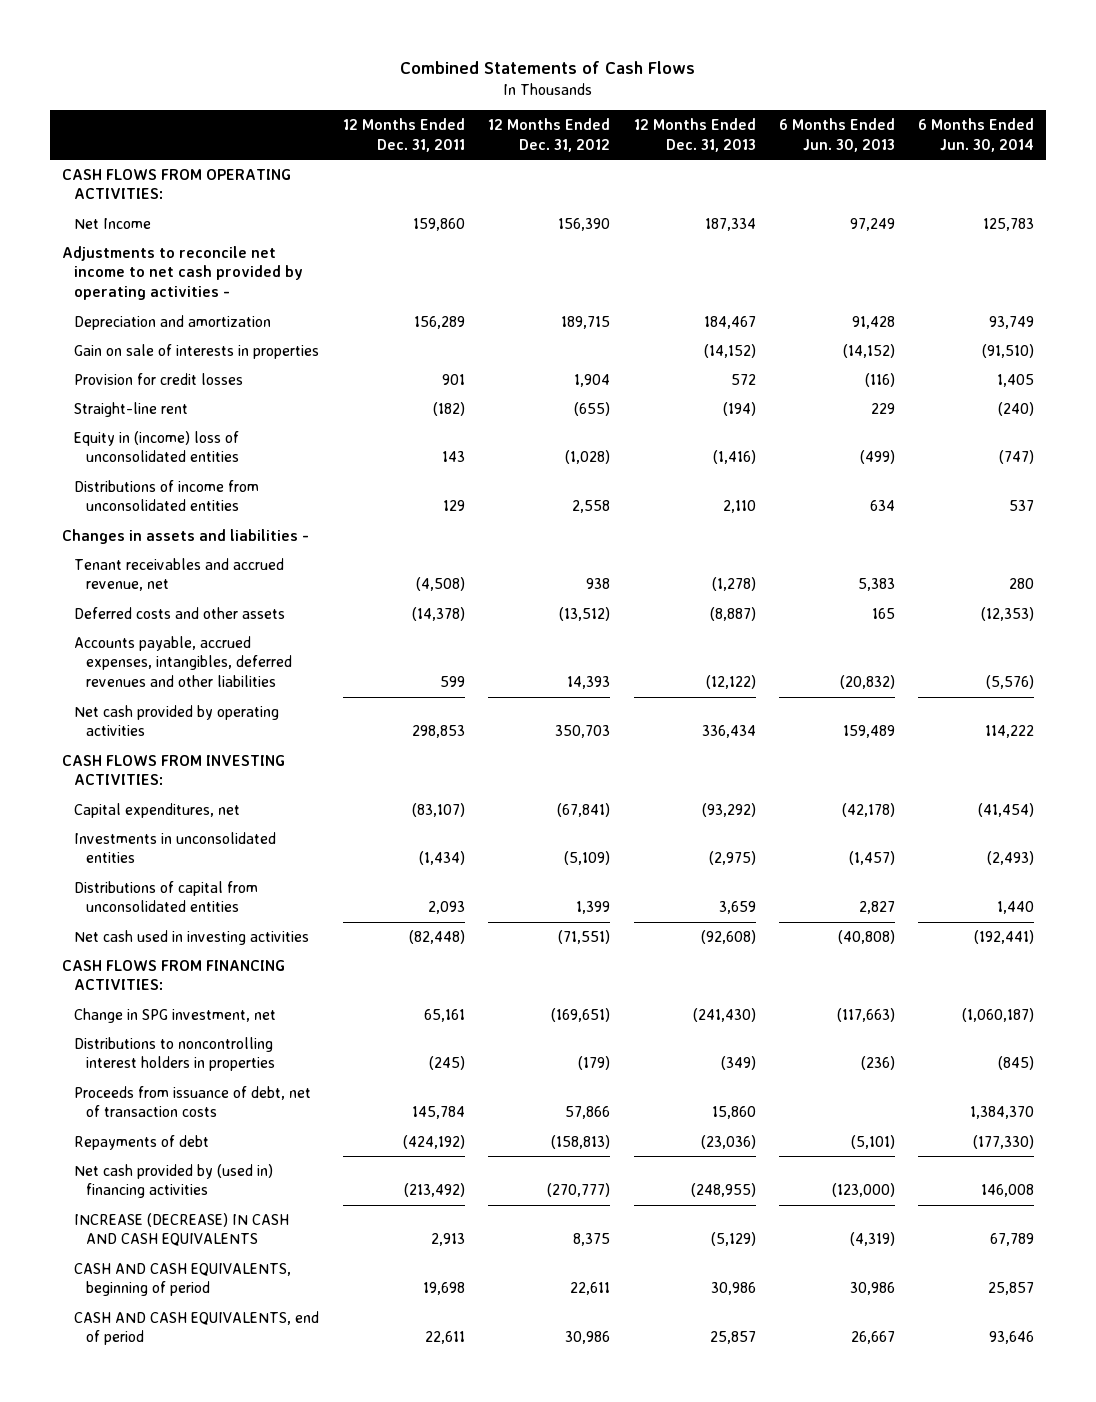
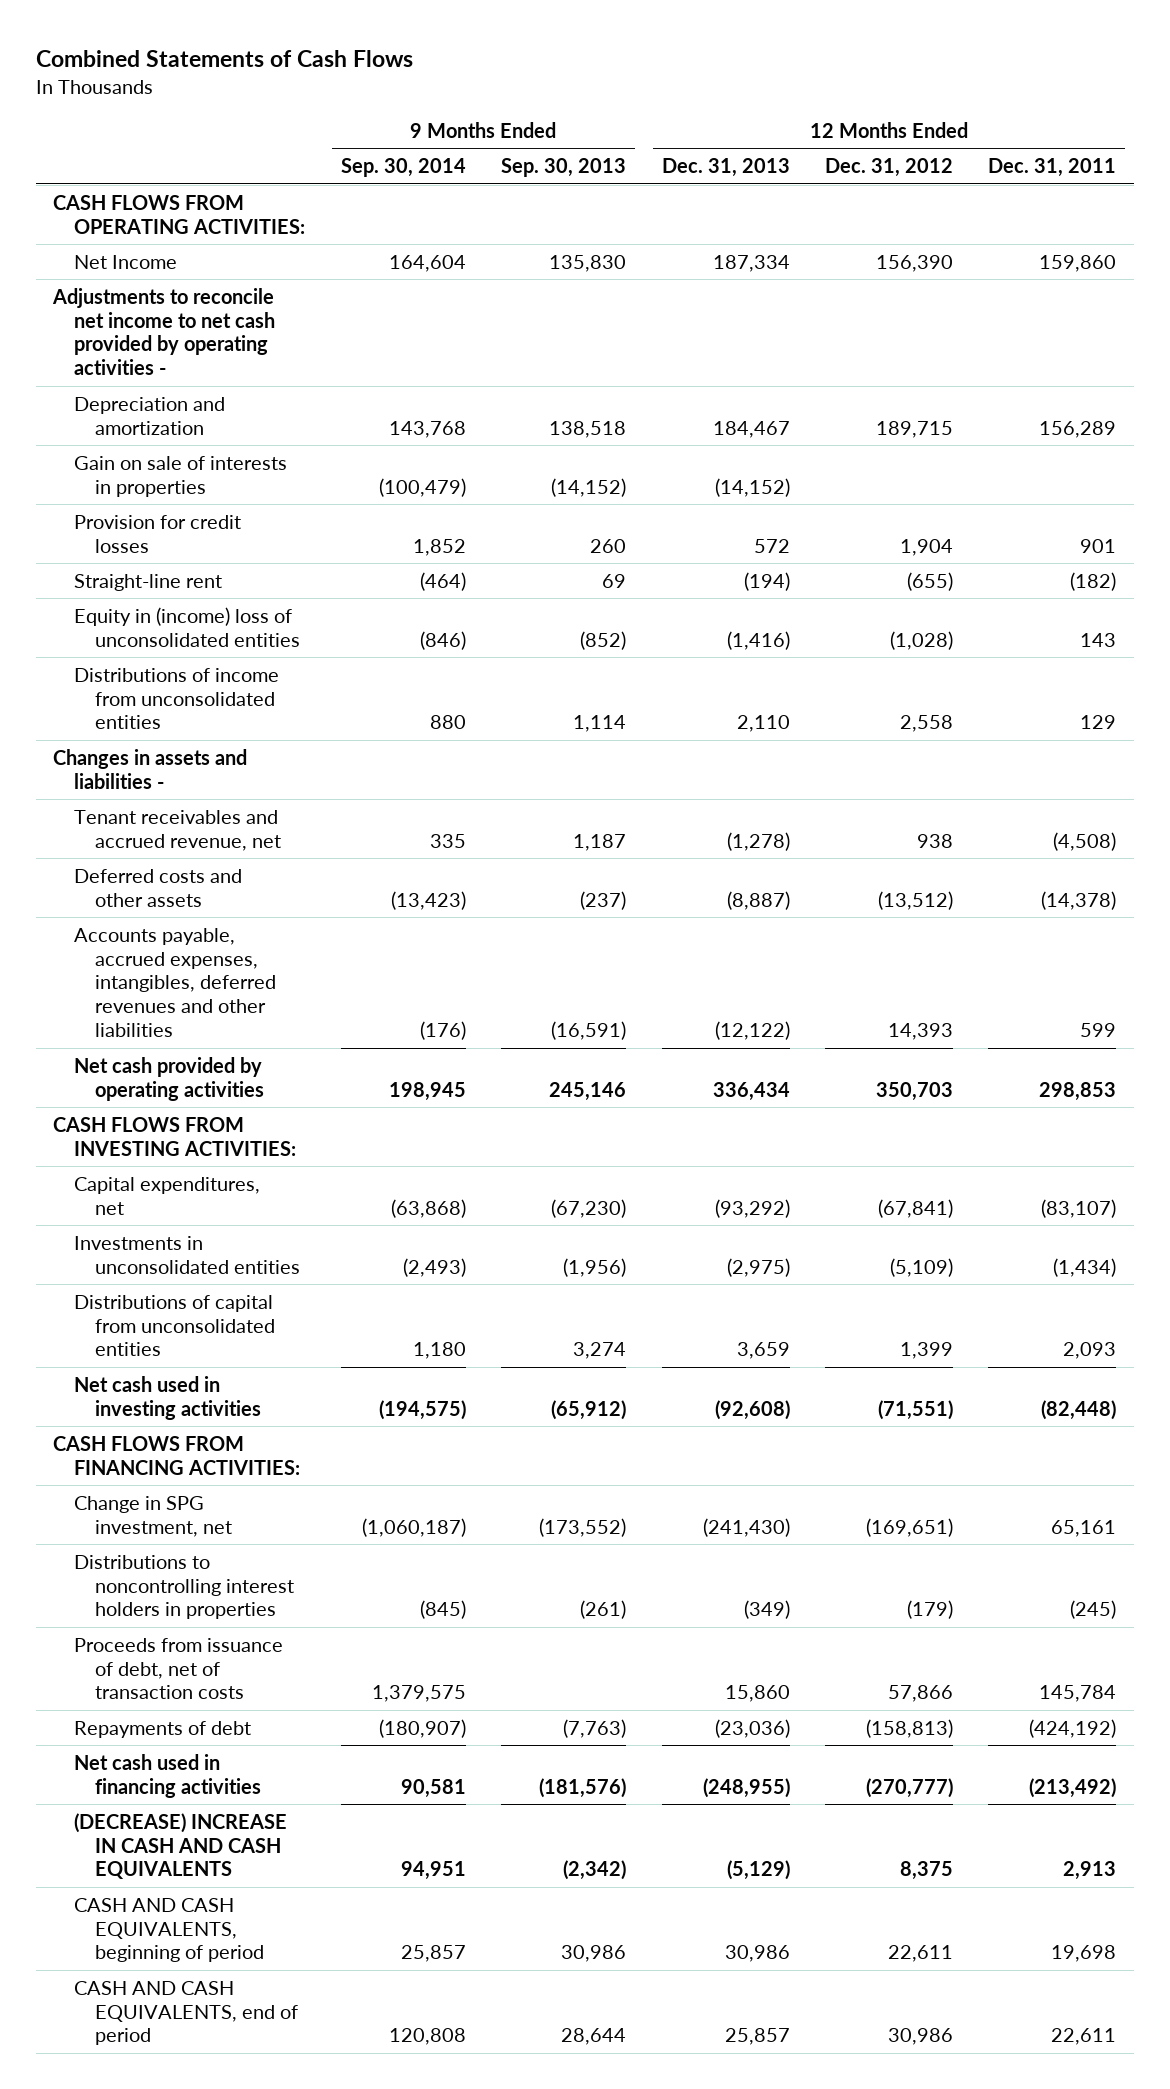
- | 12 Months Ended Dec. 31, 2011 | 12 Months Ended Dec. 31, 2012 | 12 Months Ended Dec. 31, 2013 | 6 Months Ended Jun. 30, 2013 | 6 Months Ended Jun. 30, 2014
+ | 9 Months Ended Sep. 30, 2014 | 9 Months Ended Sep. 30, 2013 | 12 Months Ended Dec. 31, 2013 | 12 Months Ended Dec. 31, 2012 | 12 Months Ended Dec. 31, 2011
- Net cash provided by (used in) financing activities | (213,492) | (270,777) | (248,955) | (123,000) | 146,008
- INCREASE (DECREASE) IN CASH AND CASH EQUIVALENTS | 2,913 | 8,375 | (5,129) | (4,319) | 67,789
+ Net cash used in financing activities | 90,581 | (181,576) | (248,955) | (270,777) | (213,492)
+ (DECREASE) INCREASE IN CASH AND CASH EQUIVALENTS | 94,951 | (2,342) | (5,129) | 8,375 | 2,913

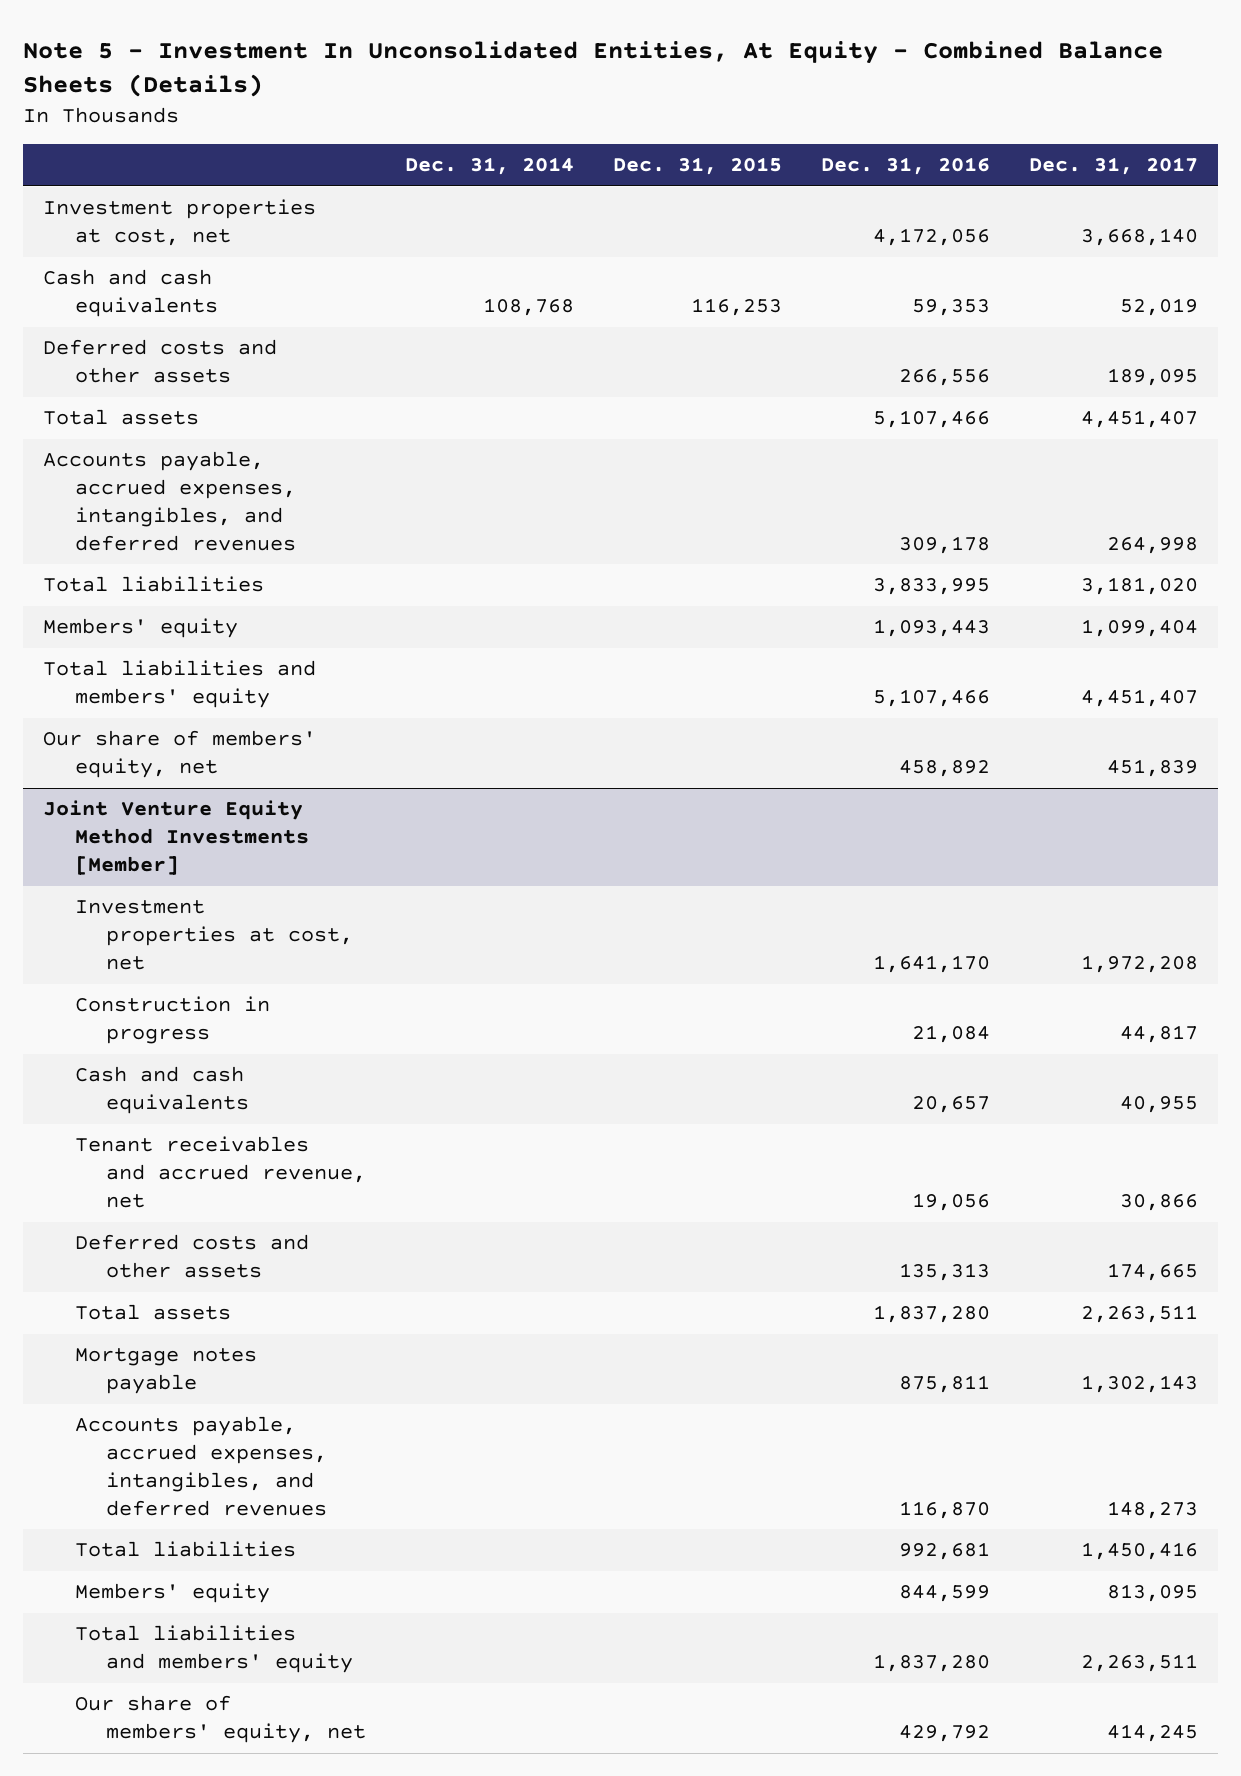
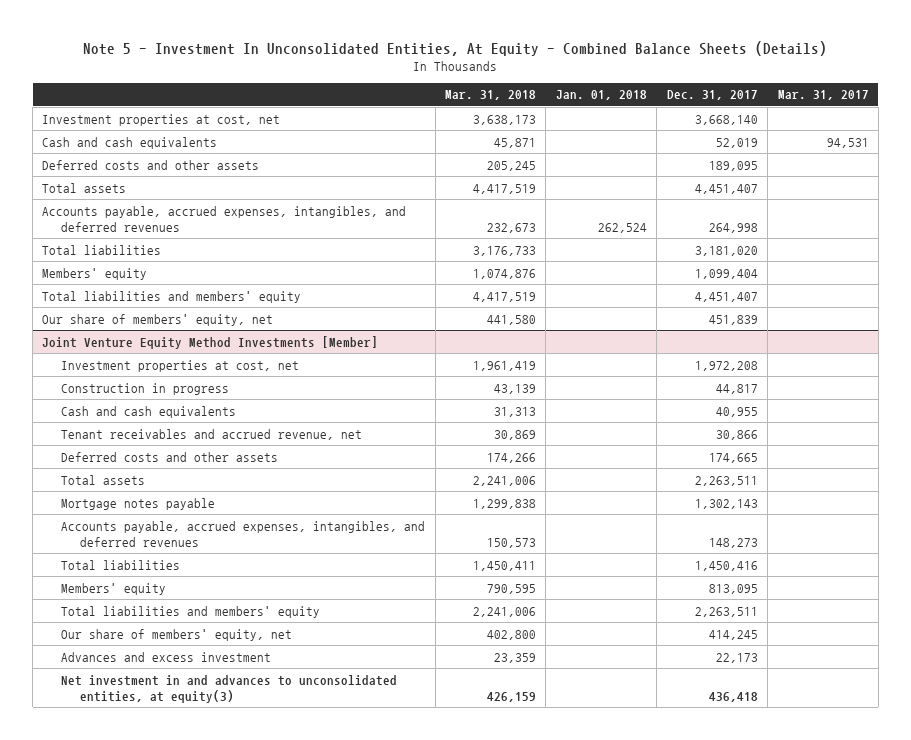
- | Dec. 31, 2014 | Dec. 31, 2015 | Dec. 31, 2016 | Dec. 31, 2017
+ | Mar. 31, 2018 | Jan. 01, 2018 | Dec. 31, 2017 | Mar. 31, 2017
@ Joint Venture Equity Method Investments [Member]
+ Advances and excess investment | 23,359 | | 22,173 |
+ Net investment in and advances to unconsolidated entities, at equity(3) | 426,159 | | 436,418 |

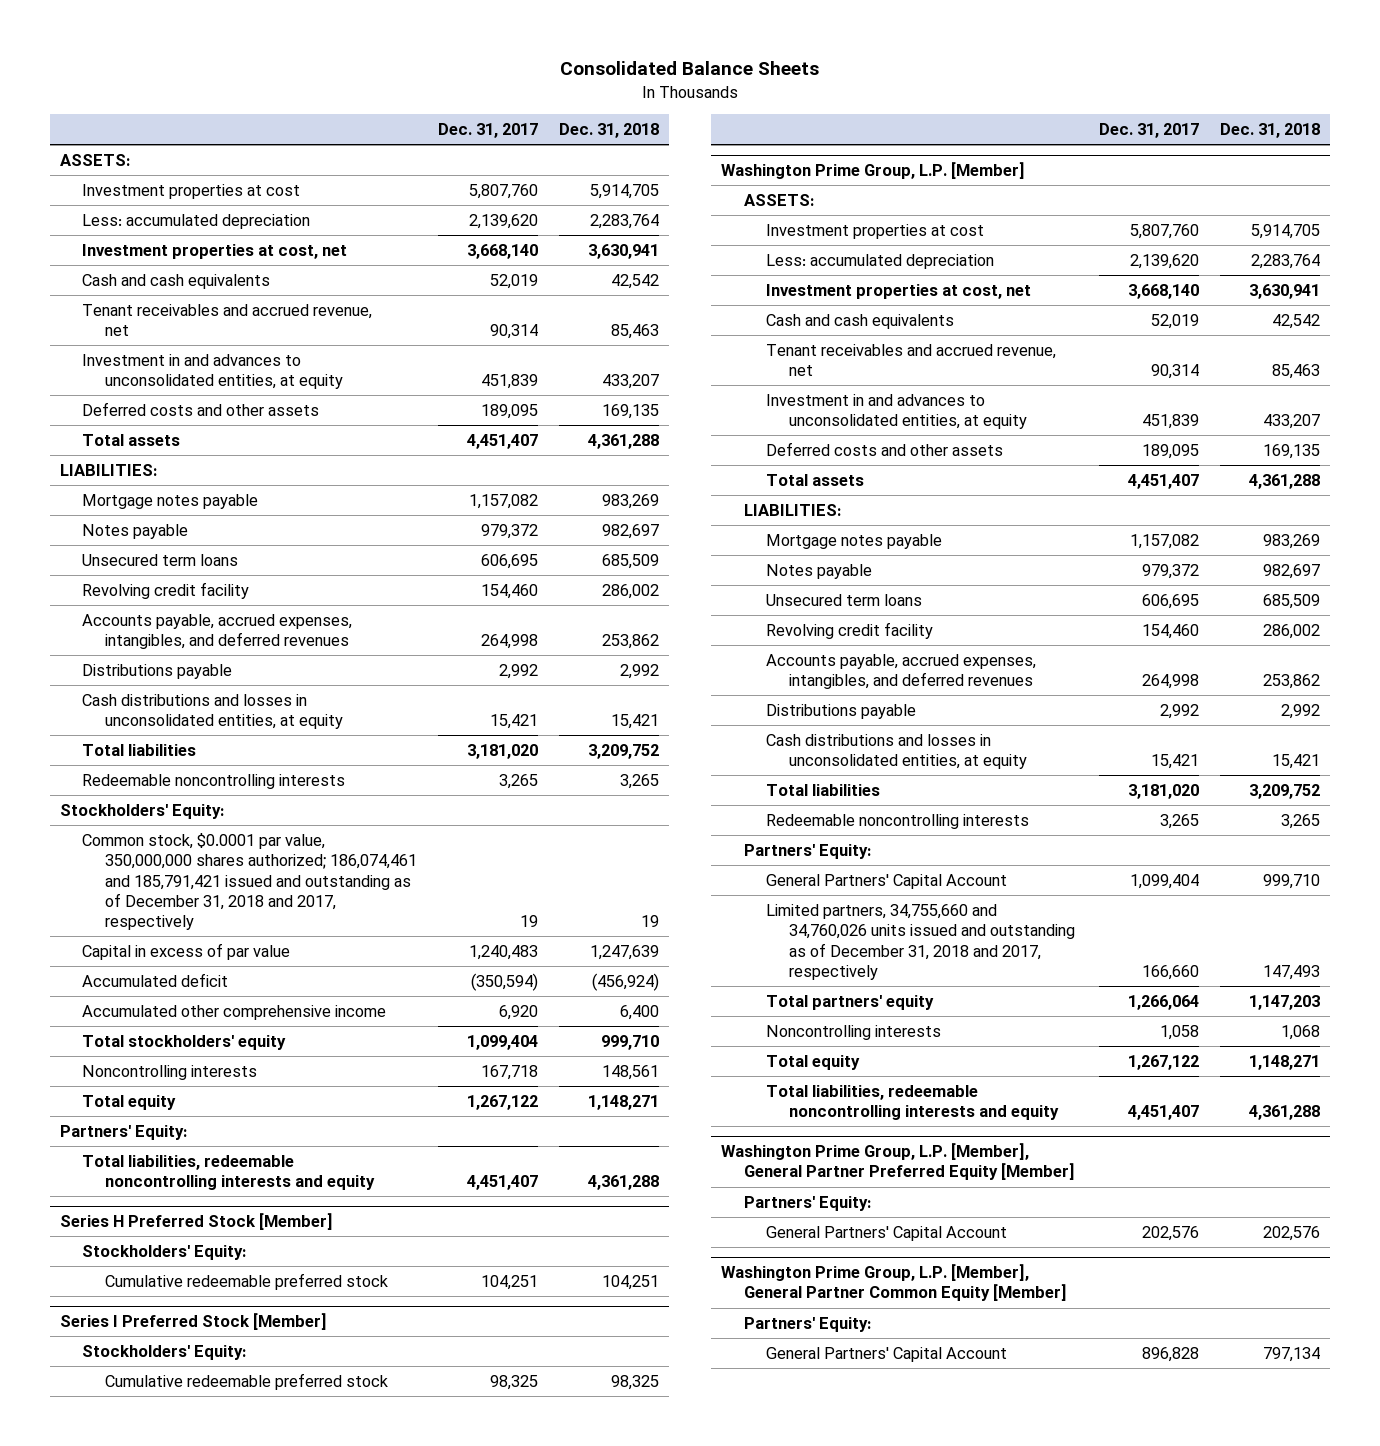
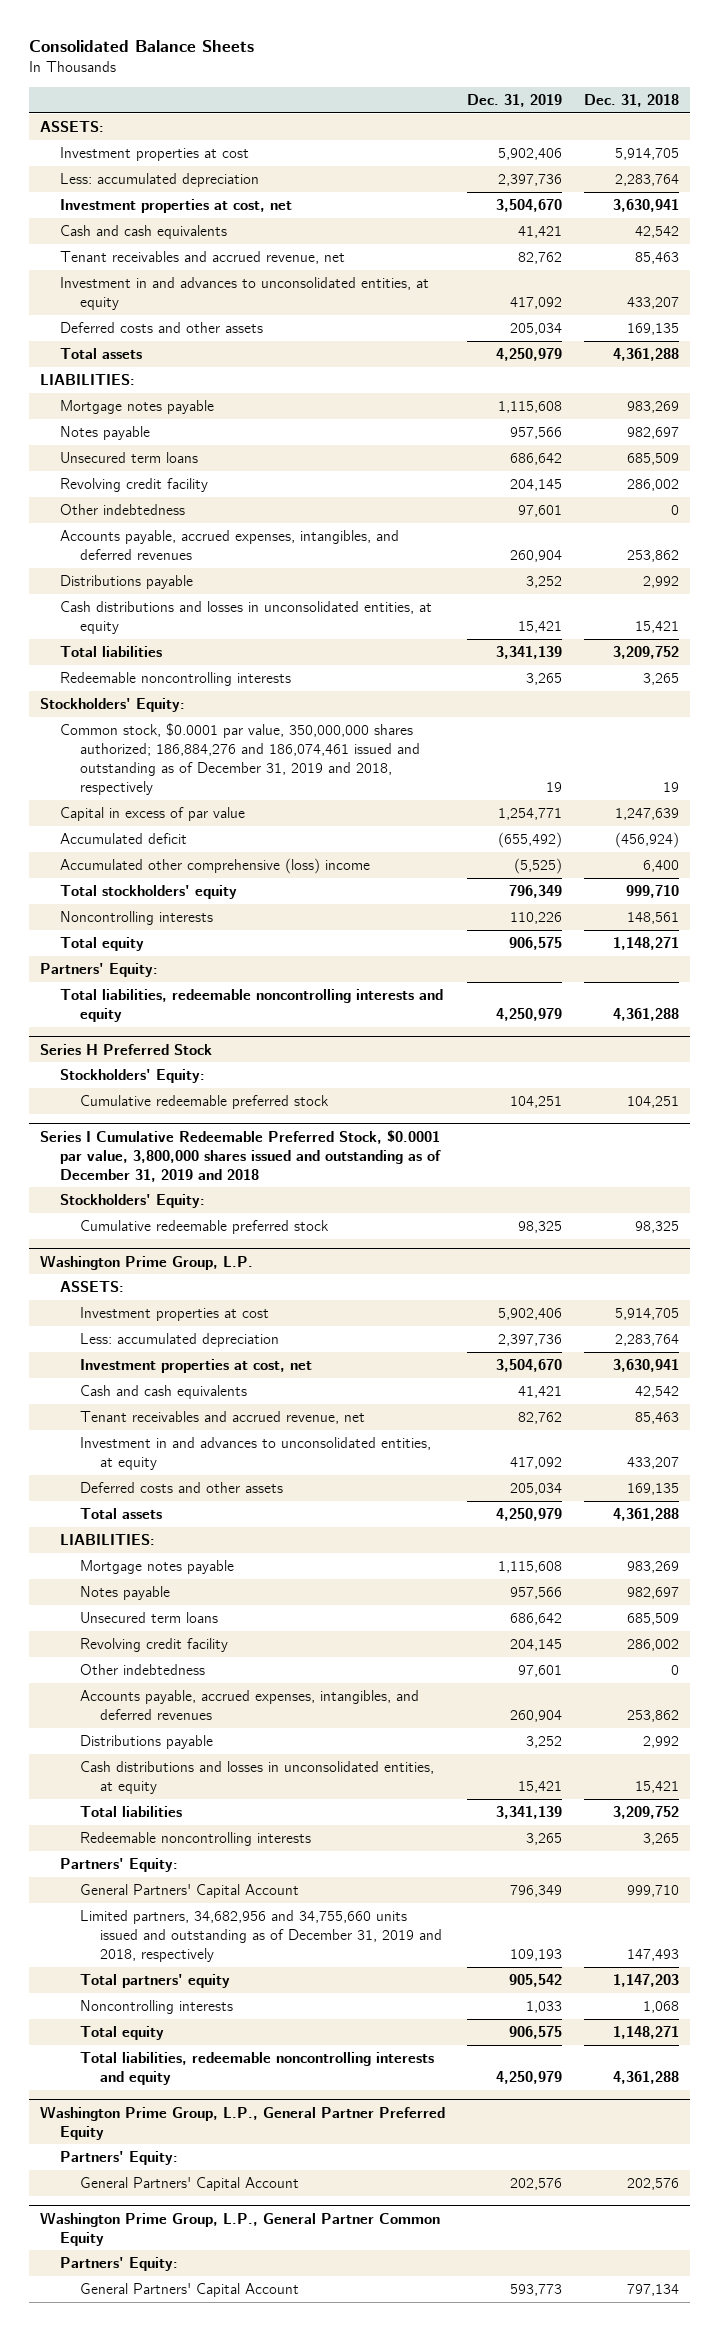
- | Dec. 31, 2017 | Dec. 31, 2018
+ | Dec. 31, 2019 | Dec. 31, 2018
+ Other indebtedness | 97,601 | 0
- Common stock, $0.0001 par value, 350,000,000 shares authorized; 186,074,461 and 185,791,421 issued and outstanding as of December 31, 2018 and 2017, respectively | 19 | 19
+ Common stock, $0.0001 par value, 350,000,000 shares authorized; 186,884,276 and 186,074,461 issued and outstanding as of December 31, 2019 and 2018, respectively | 19 | 19
- Accumulated other comprehensive income | 6,920 | 6,400
+ Accumulated other comprehensive (loss) income | (5,525) | 6,400
- Series H Preferred Stock [Member]
+ Series H Preferred Stock
- Series I Preferred Stock [Member]
+ Series I Cumulative Redeemable Preferred Stock, $0.0001 par value, 3,800,000 shares issued and outstanding as of December 31, 2019 and 2018
- Washington Prime Group, L.P. [Member]
+ Washington Prime Group, L.P.
+ Other indebtedness | 97,601 | 0
- Limited partners, 34,755,660 and 34,760,026 units issued and outstanding as of December 31, 2018 and 2017, respectively | 166,660 | 147,493
+ Limited partners, 34,682,956 and 34,755,660 units issued and outstanding as of December 31, 2019 and 2018, respectively | 109,193 | 147,493
- Washington Prime Group, L.P. [Member], General Partner Preferred Equity [Member]
+ Washington Prime Group, L.P., General Partner Preferred Equity
- Washington Prime Group, L.P. [Member], General Partner Common Equity [Member]
+ Washington Prime Group, L.P., General Partner Common Equity

